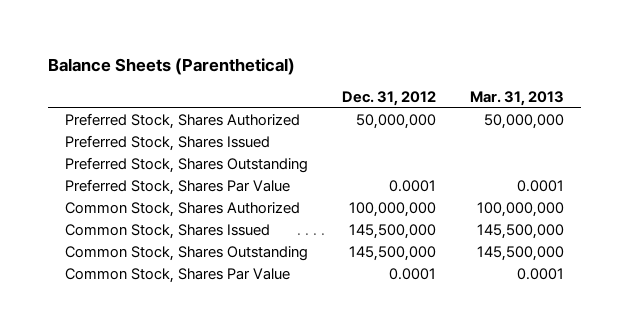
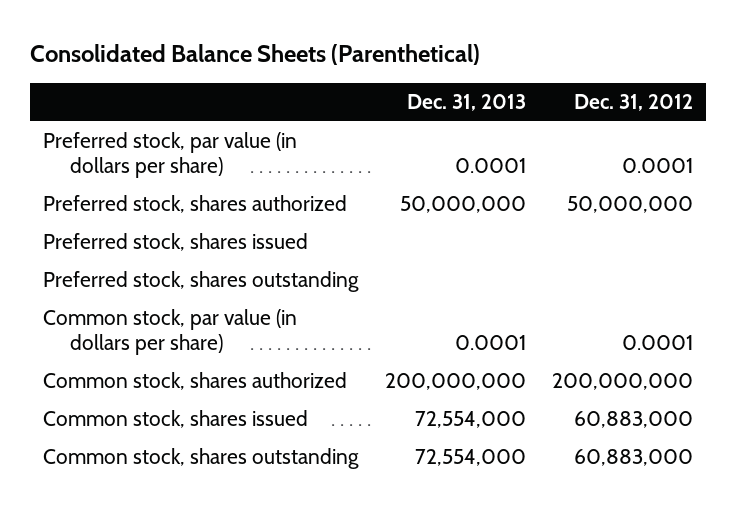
- Balance Sheets (Parenthetical)
+ Consolidated Balance Sheets (Parenthetical)
- | Dec. 31, 2012 | Mar. 31, 2013
+ | Dec. 31, 2013 | Dec. 31, 2012
- Preferred Stock, Shares Authorized | 50,000,000 | 50,000,000
- Preferred Stock, Shares Issued
- Preferred Stock, Shares Outstanding
- Preferred Stock, Shares Par Value | 0.0001 | 0.0001
- Common Stock, Shares Authorized | 100,000,000 | 100,000,000
- Common Stock, Shares Issued | 145,500,000 | 145,500,000
- Common Stock, Shares Outstanding | 145,500,000 | 145,500,000
- Common Stock, Shares Par Value | 0.0001 | 0.0001
+ Preferred stock, par value (in dollars per share) | 0.0001 | 0.0001
+ Preferred stock, shares authorized | 50,000,000 | 50,000,000
+ Preferred stock, shares issued
+ Preferred stock, shares outstanding
+ Common stock, par value (in dollars per share) | 0.0001 | 0.0001
+ Common stock, shares authorized | 200,000,000 | 200,000,000
+ Common stock, shares issued | 72,554,000 | 60,883,000
+ Common stock, shares outstanding | 72,554,000 | 60,883,000

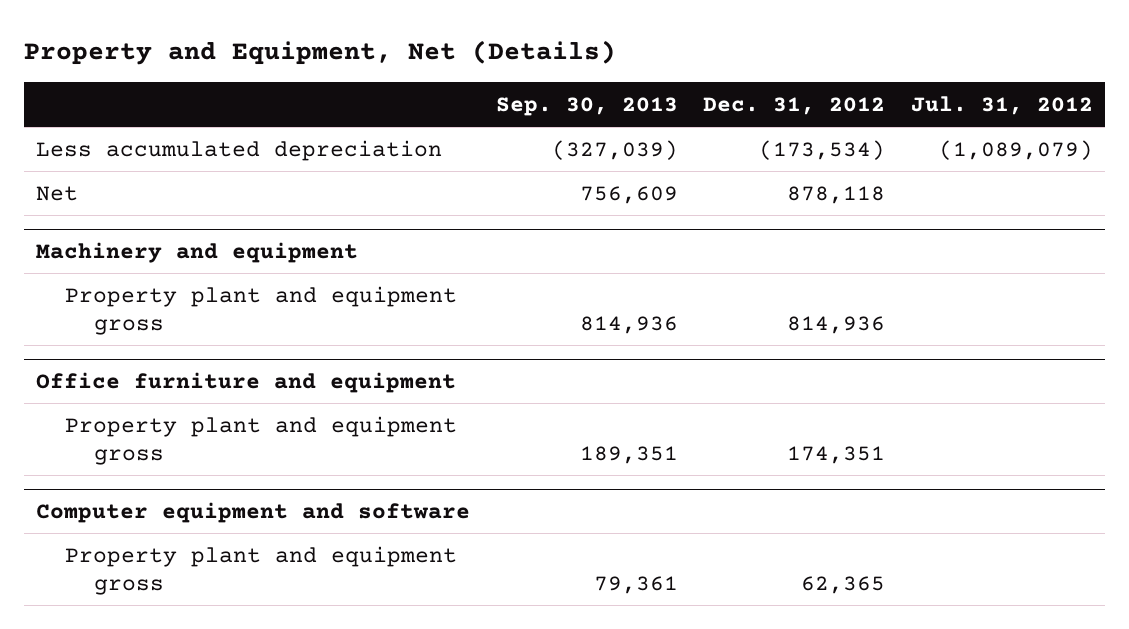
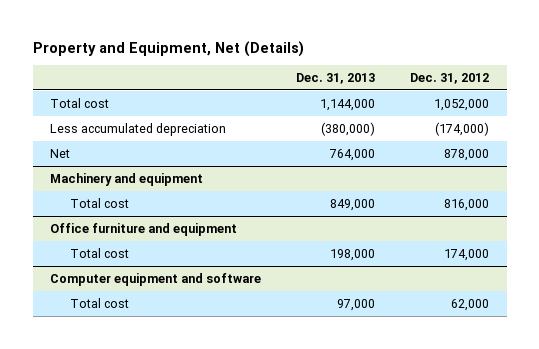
- | Sep. 30, 2013 | Dec. 31, 2012 | Jul. 31, 2012
+ | Dec. 31, 2013 | Dec. 31, 2012
- Less accumulated depreciation | (327,039) | (173,534) | (1,089,079)
- Net | 756,609 | 878,118 |
+ Total cost | 1,144,000 | 1,052,000
+ Less accumulated depreciation | (380,000) | (174,000)
+ Net | 764,000 | 878,000
@ Machinery and equipment
- Property plant and equipment gross | 814,936 | 814,936 |
+ Total cost | 849,000 | 816,000
@ Office furniture and equipment
- Property plant and equipment gross | 189,351 | 174,351 |
+ Total cost | 198,000 | 174,000
@ Computer equipment and software
- Property plant and equipment gross | 79,361 | 62,365 |
+ Total cost | 97,000 | 62,000

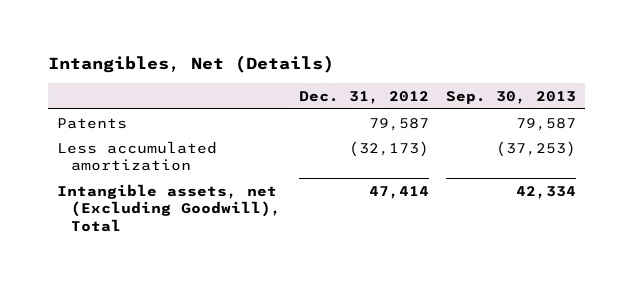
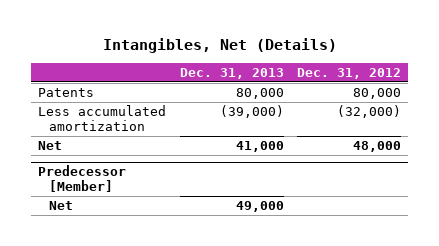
- | Dec. 31, 2012 | Sep. 30, 2013
+ | Dec. 31, 2013 | Dec. 31, 2012
- Patents | 79,587 | 79,587
- Less accumulated amortization | (32,173) | (37,253)
- Intangible assets, net (Excluding Goodwill), Total | 47,414 | 42,334
+ Patents | 80,000 | 80,000
+ Less accumulated amortization | (39,000) | (32,000)
+ Net | 41,000 | 48,000
+ Predecessor [Member]
+ Net | 49,000 |

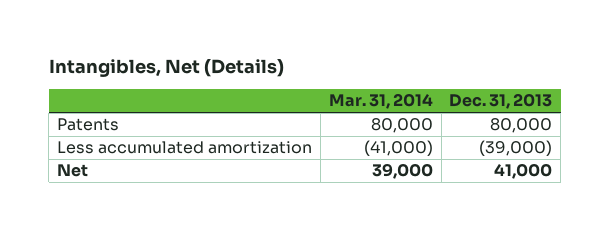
- | Dec. 31, 2013 | Dec. 31, 2012
+ | Mar. 31, 2014 | Dec. 31, 2013
- Predecessor [Member]
- Net | 49,000 |

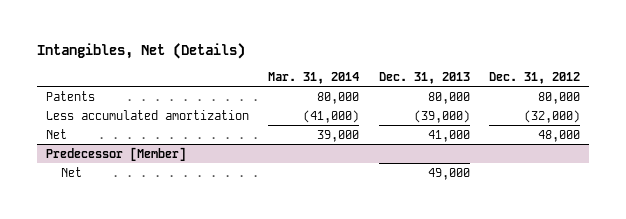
- | Mar. 31, 2014 | Dec. 31, 2013
+ | Mar. 31, 2014 | Dec. 31, 2013 | Dec. 31, 2012
+ Predecessor [Member]
+ Net | | 49,000 |

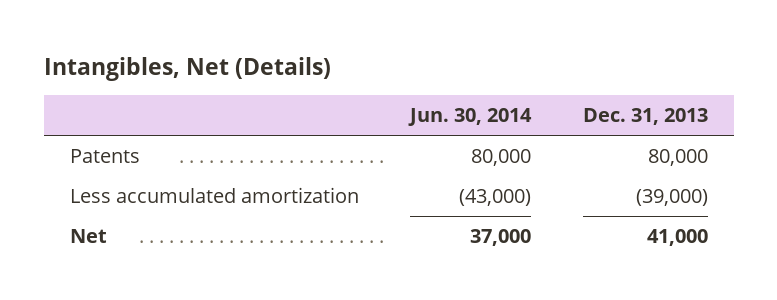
- | Mar. 31, 2014 | Dec. 31, 2013 | Dec. 31, 2012
+ | Jun. 30, 2014 | Dec. 31, 2013
- Predecessor [Member]
- Net | | 49,000 |

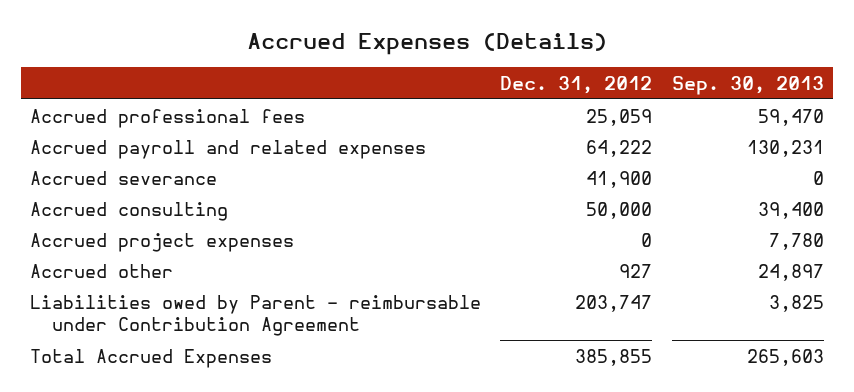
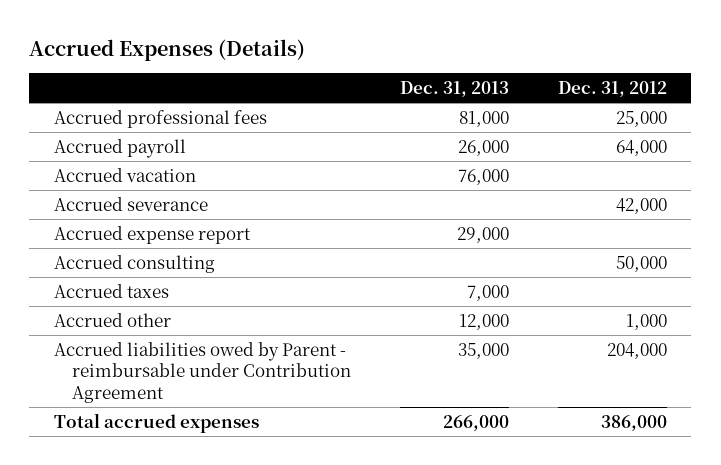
- | Dec. 31, 2012 | Sep. 30, 2013
+ | Dec. 31, 2013 | Dec. 31, 2012
- Accrued professional fees | 25,059 | 59,470
- Accrued payroll and related expenses | 64,222 | 130,231
- Accrued severance | 41,900 | 0
+ Accrued professional fees | 81,000 | 25,000
+ Accrued payroll | 26,000 | 64,000
+ Accrued vacation | 76,000 |
+ Accrued severance | | 42,000
+ Accrued expense report | 29,000 |
- Accrued project expenses | 0 | 7,780
- Accrued other | 927 | 24,897
- Liabilities owed by Parent - reimbursable under Contribution Agreement | 203,747 | 3,825
- Total Accrued Expenses | 385,855 | 265,603
+ Accrued taxes | 7,000 |
+ Accrued other | 12,000 | 1,000
+ Accrued liabilities owed by Parent - reimbursable under Contribution Agreement | 35,000 | 204,000
+ Total accrued expenses | 266,000 | 386,000

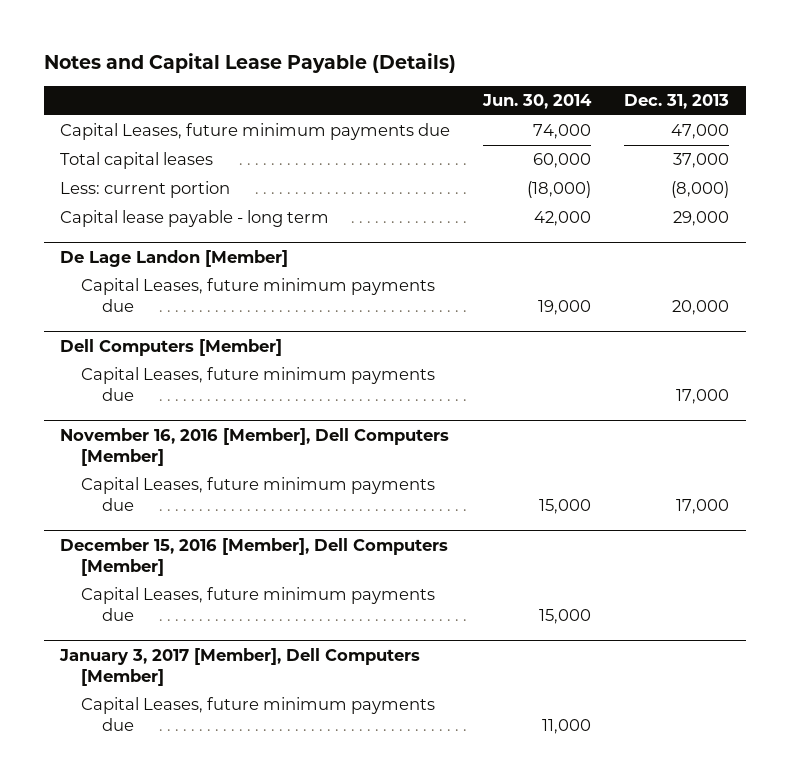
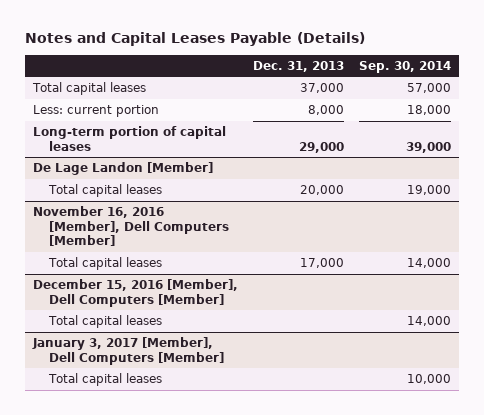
- Notes and Capital Lease Payable (Details)
+ Notes and Capital Leases Payable (Details)
- | Jun. 30, 2014 | Dec. 31, 2013
+ | Dec. 31, 2013 | Sep. 30, 2014
- Capital Leases, future minimum payments due | 74,000 | 47,000
- Less: current portion | (18,000) | (8,000)
- Capital lease payable - long term | 42,000 | 29,000
+ Less: current portion | 8,000 | 18,000
+ Long-term portion of capital leases | 29,000 | 39,000
@ De Lage Landon [Member]
- Capital Leases, future minimum payments due | 19,000 | 20,000
- Dell Computers [Member]
- Capital Leases, future minimum payments due | | 17,000
@ De Lage Landon [Member]
+ Total capital leases | 20,000 | 19,000
@ November 16, 2016 [Member], Dell Computers [Member]
- Capital Leases, future minimum payments due | 15,000 | 17,000
+ Total capital leases | 17,000 | 14,000
@ December 15, 2016 [Member], Dell Computers [Member]
- Capital Leases, future minimum payments due | 15,000 |
+ Total capital leases | | 14,000
@ January 3, 2017 [Member], Dell Computers [Member]
- Capital Leases, future minimum payments due | 11,000 |
+ Total capital leases | | 10,000

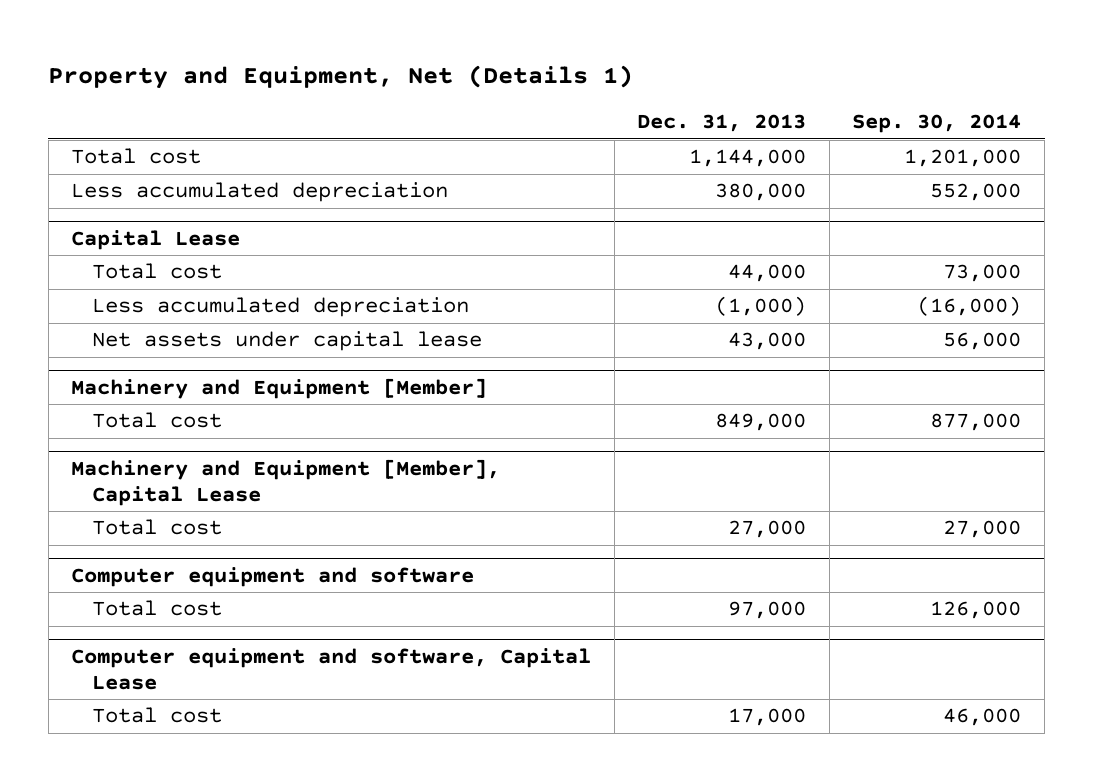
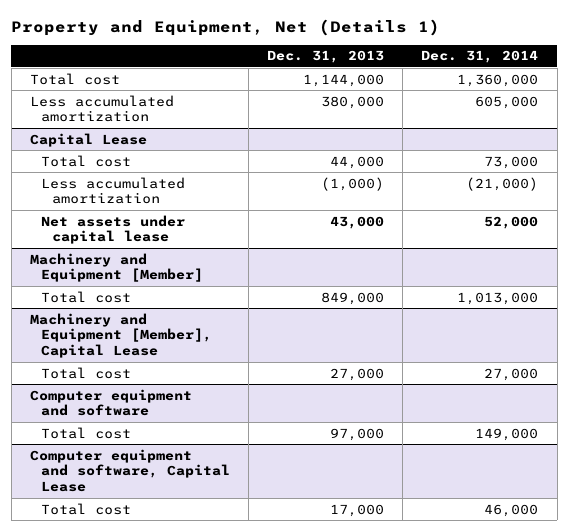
- | Dec. 31, 2013 | Sep. 30, 2014
+ | Dec. 31, 2013 | Dec. 31, 2014
- Less accumulated depreciation | 380,000 | 552,000
+ Less accumulated amortization | 380,000 | 605,000
@ Capital Lease
- Less accumulated depreciation | (1,000) | (16,000)
+ Less accumulated amortization | (1,000) | (21,000)

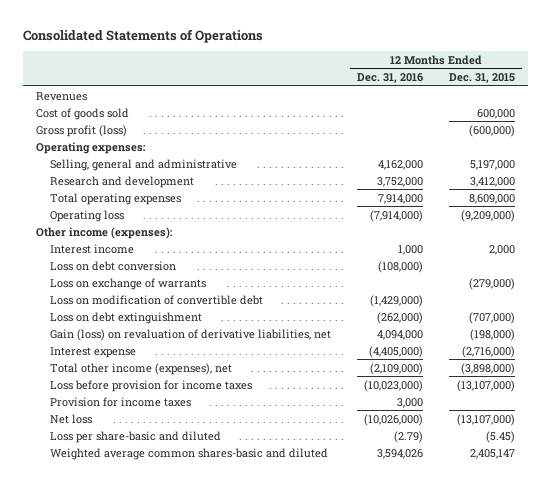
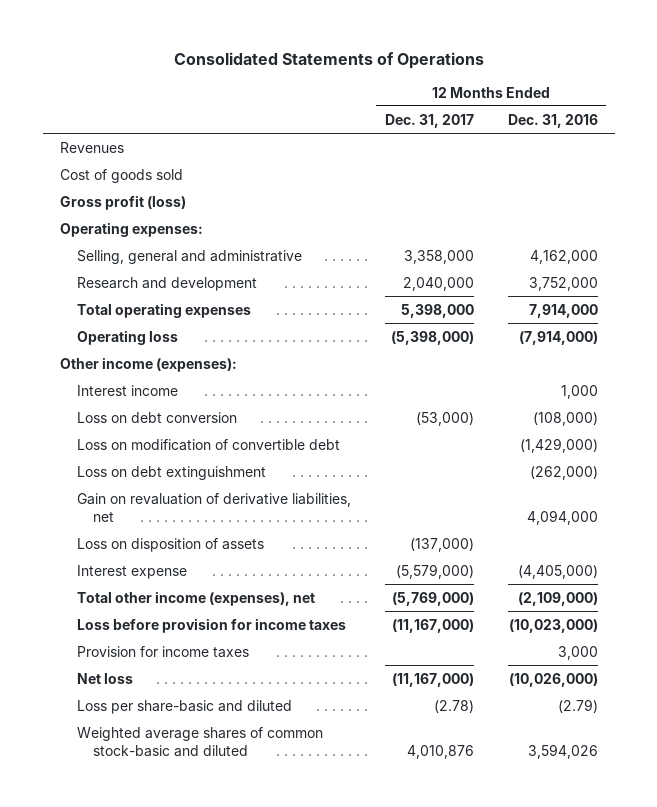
- | 12 Months Ended Dec. 31, 2016 | 12 Months Ended Dec. 31, 2015
+ | 12 Months Ended Dec. 31, 2017 | 12 Months Ended Dec. 31, 2016
- Loss on exchange of warrants | | (279,000)
- Gain (loss) on revaluation of derivative liabilities, net | 4,094,000 | (198,000)
+ Gain on revaluation of derivative liabilities, net | | 4,094,000
+ Loss on disposition of assets | (137,000) |
- Weighted average common shares-basic and diluted | 3,594,026 | 2,405,147
+ Weighted average shares of common stock-basic and diluted | 4,010,876 | 3,594,026

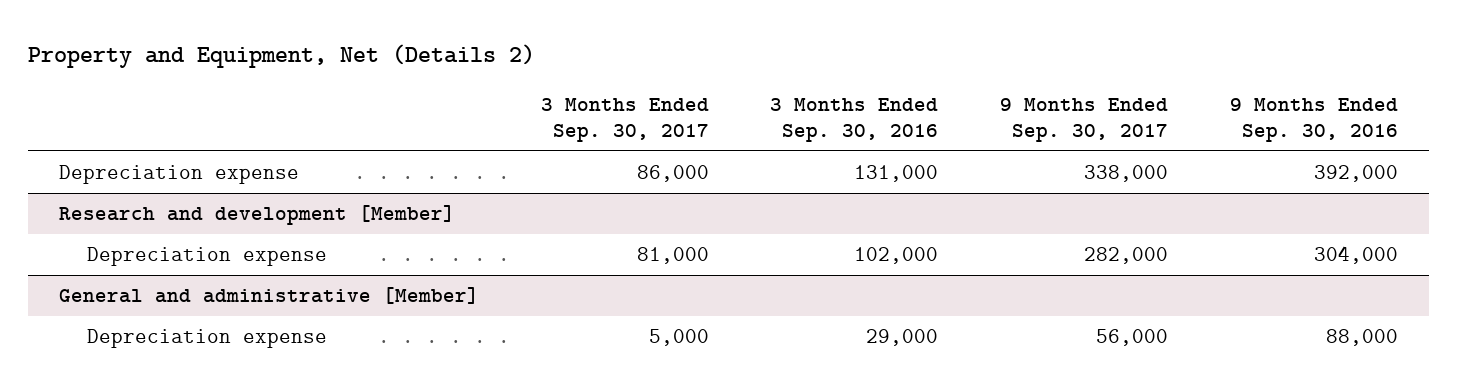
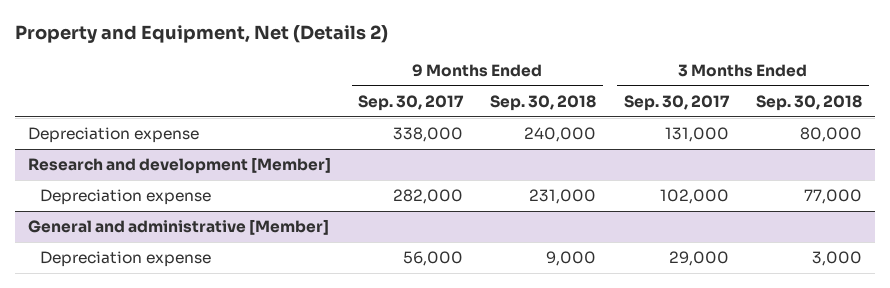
- | 3 Months Ended Sep. 30, 2017 | 3 Months Ended Sep. 30, 2016 | 9 Months Ended Sep. 30, 2017 | 9 Months Ended Sep. 30, 2016
+ | 9 Months Ended Sep. 30, 2017 | 9 Months Ended Sep. 30, 2018 | 3 Months Ended Sep. 30, 2017 | 3 Months Ended Sep. 30, 2018
- Depreciation expense | 86,000 | 131,000 | 338,000 | 392,000
+ Depreciation expense | 338,000 | 240,000 | 131,000 | 80,000
@ Research and development [Member]
- Depreciation expense | 81,000 | 102,000 | 282,000 | 304,000
+ Depreciation expense | 282,000 | 231,000 | 102,000 | 77,000
@ General and administrative [Member]
- Depreciation expense | 5,000 | 29,000 | 56,000 | 88,000
+ Depreciation expense | 56,000 | 9,000 | 29,000 | 3,000

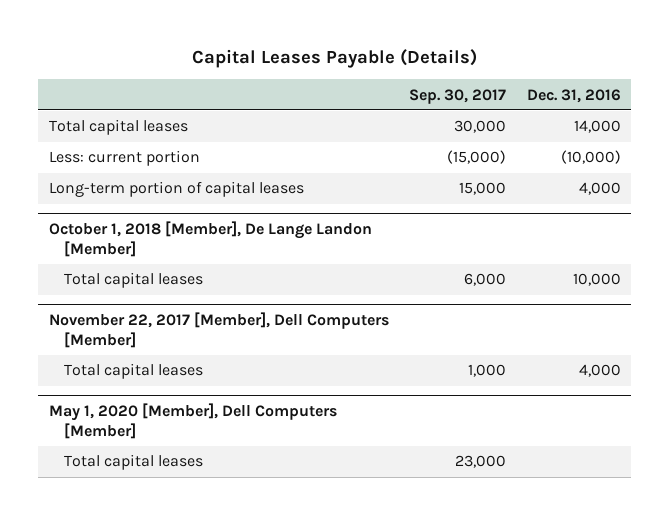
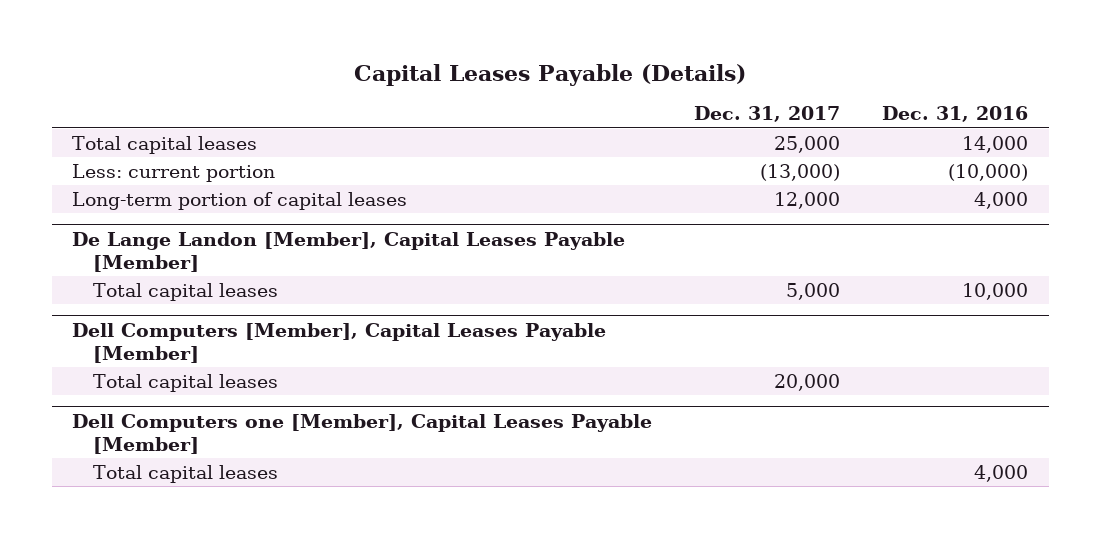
- | Sep. 30, 2017 | Dec. 31, 2016
+ | Dec. 31, 2017 | Dec. 31, 2016
- October 1, 2018 [Member], De Lange Landon [Member]
+ De Lange Landon [Member], Capital Leases Payable [Member]
- November 22, 2017 [Member], Dell Computers [Member]
- Total capital leases | 1,000 | 4,000
- May 1, 2020 [Member], Dell Computers [Member]
+ Dell Computers [Member], Capital Leases Payable [Member]
+ Dell Computers one [Member], Capital Leases Payable [Member]
+ Total capital leases | | 4,000

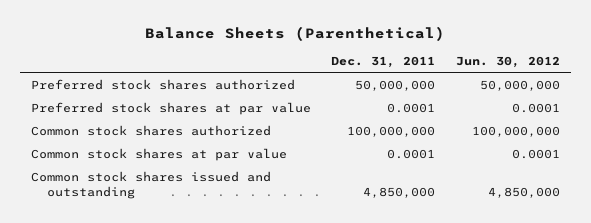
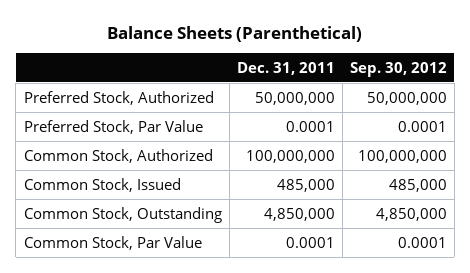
- | Dec. 31, 2011 | Jun. 30, 2012
+ | Dec. 31, 2011 | Sep. 30, 2012
- Preferred stock shares authorized | 50,000,000 | 50,000,000
- Preferred stock shares at par value | 0.0001 | 0.0001
- Common stock shares authorized | 100,000,000 | 100,000,000
- Common stock shares at par value | 0.0001 | 0.0001
- Common stock shares issued and outstanding | 4,850,000 | 4,850,000
+ Preferred Stock, Authorized | 50,000,000 | 50,000,000
+ Preferred Stock, Par Value | 0.0001 | 0.0001
+ Common Stock, Authorized | 100,000,000 | 100,000,000
+ Common Stock, Issued | 485,000 | 485,000
+ Common Stock, Outstanding | 4,850,000 | 4,850,000
+ Common Stock, Par Value | 0.0001 | 0.0001

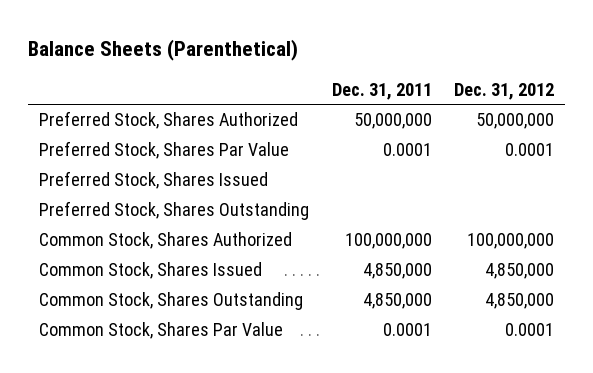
- | Dec. 31, 2011 | Sep. 30, 2012
+ | Dec. 31, 2011 | Dec. 31, 2012
- Preferred Stock, Authorized | 50,000,000 | 50,000,000
- Preferred Stock, Par Value | 0.0001 | 0.0001
- Common Stock, Authorized | 100,000,000 | 100,000,000
- Common Stock, Issued | 485,000 | 485,000
- Common Stock, Outstanding | 4,850,000 | 4,850,000
- Common Stock, Par Value | 0.0001 | 0.0001
+ Preferred Stock, Shares Authorized | 50,000,000 | 50,000,000
+ Preferred Stock, Shares Par Value | 0.0001 | 0.0001
+ Preferred Stock, Shares Issued
+ Preferred Stock, Shares Outstanding
+ Common Stock, Shares Authorized | 100,000,000 | 100,000,000
+ Common Stock, Shares Issued | 4,850,000 | 4,850,000
+ Common Stock, Shares Outstanding | 4,850,000 | 4,850,000
+ Common Stock, Shares Par Value | 0.0001 | 0.0001

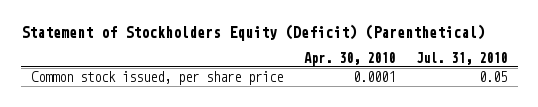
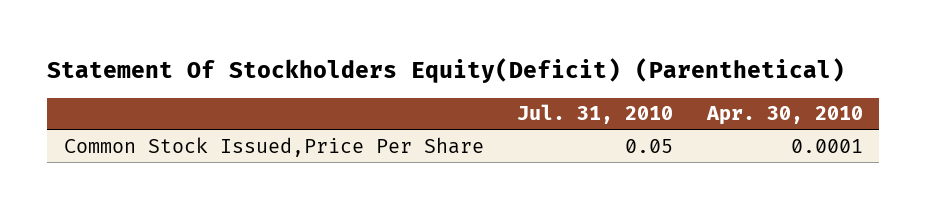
- Statement of Stockholders Equity (Deficit) (Parenthetical)
+ Statement Of Stockholders Equity(Deficit) (Parenthetical)
- | Apr. 30, 2010 | Jul. 31, 2010
+ | Jul. 31, 2010 | Apr. 30, 2010
- Common stock issued, per share price | 0.0001 | 0.05
+ Common Stock Issued,Price Per Share | 0.05 | 0.0001

